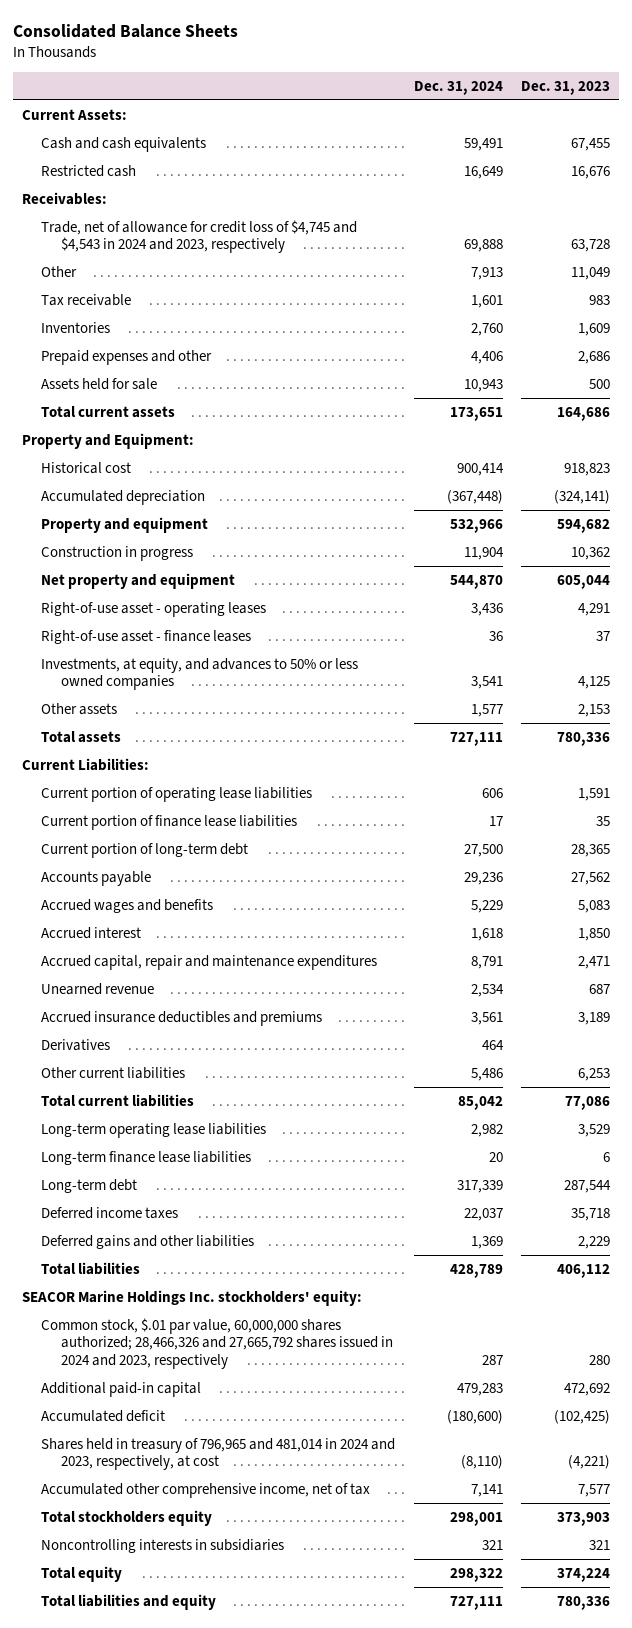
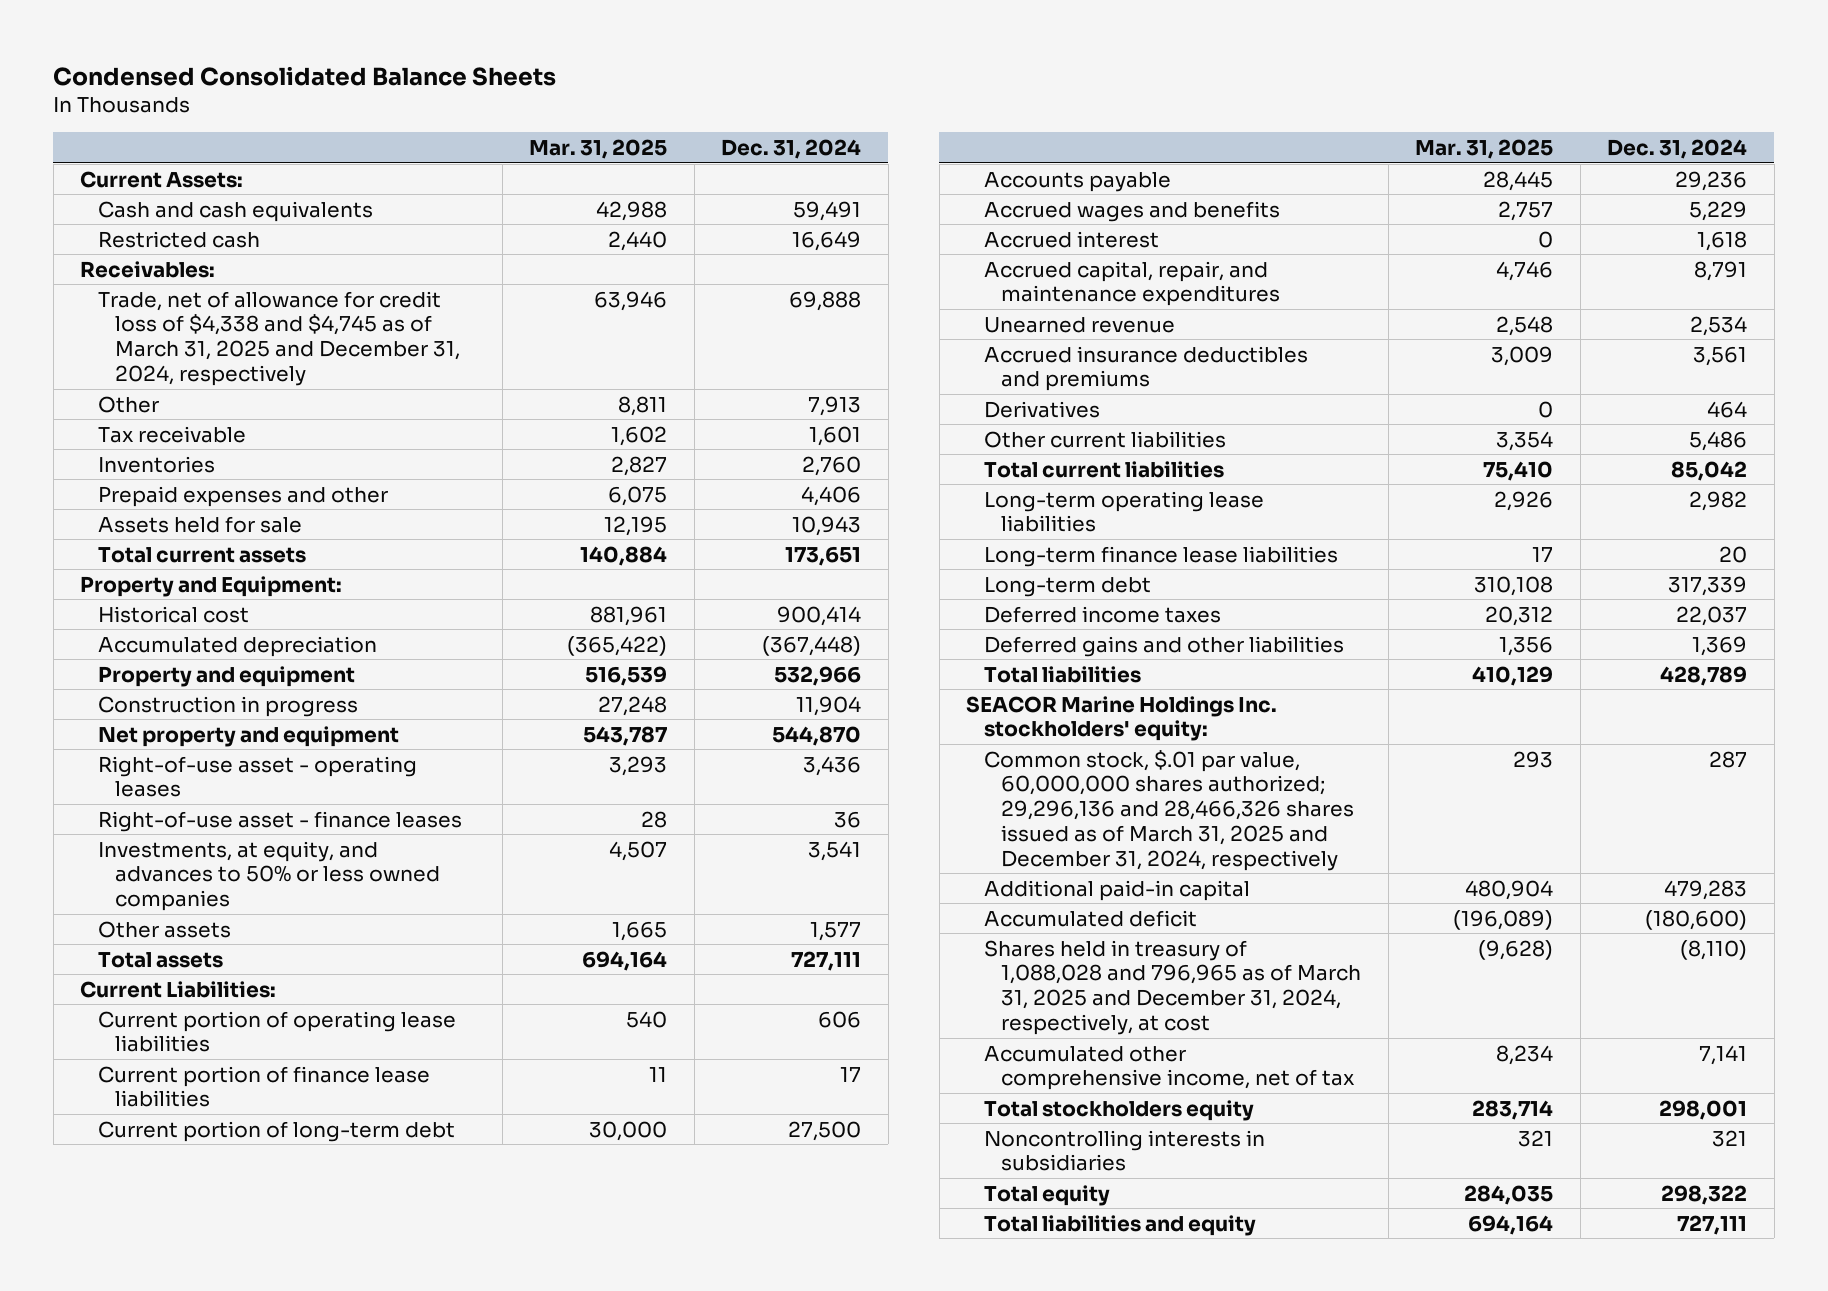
- Consolidated Balance Sheets
+ Condensed Consolidated Balance Sheets
- | Dec. 31, 2024 | Dec. 31, 2023
+ | Mar. 31, 2025 | Dec. 31, 2024
- Trade, net of allowance for credit loss of $4,745 and $4,543 in 2024 and 2023, respectively | 69,888 | 63,728
+ Trade, net of allowance for credit loss of $4,338 and $4,745 as of March 31, 2025 and December 31, 2024, respectively | 63,946 | 69,888
- Accrued capital, repair and maintenance expenditures | 8,791 | 2,471
+ Accrued capital, repair, and maintenance expenditures | 4,746 | 8,791
- Common stock, $.01 par value, 60,000,000 shares authorized; 28,466,326 and 27,665,792 shares issued in 2024 and 2023, respectively | 287 | 280
+ Common stock, $.01 par value, 60,000,000 shares authorized; 29,296,136 and 28,466,326 shares issued as of March 31, 2025 and December 31, 2024, respectively | 293 | 287
- Shares held in treasury of 796,965 and 481,014 in 2024 and 2023, respectively, at cost | (8,110) | (4,221)
+ Shares held in treasury of 1,088,028 and 796,965 as of March 31, 2025 and December 31, 2024, respectively, at cost | (9,628) | (8,110)

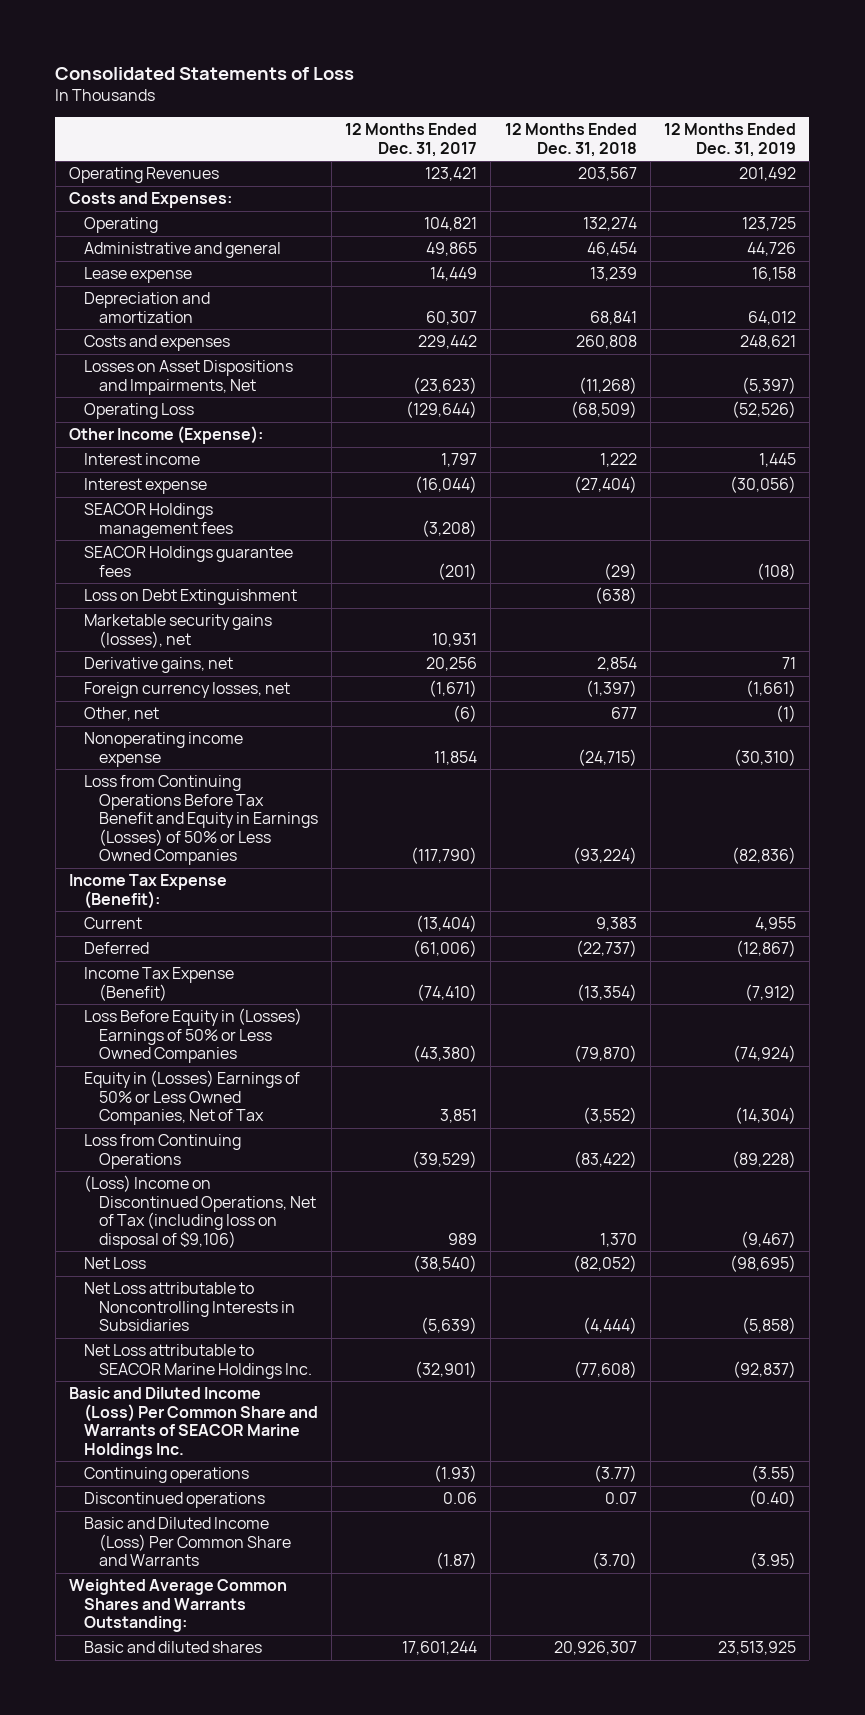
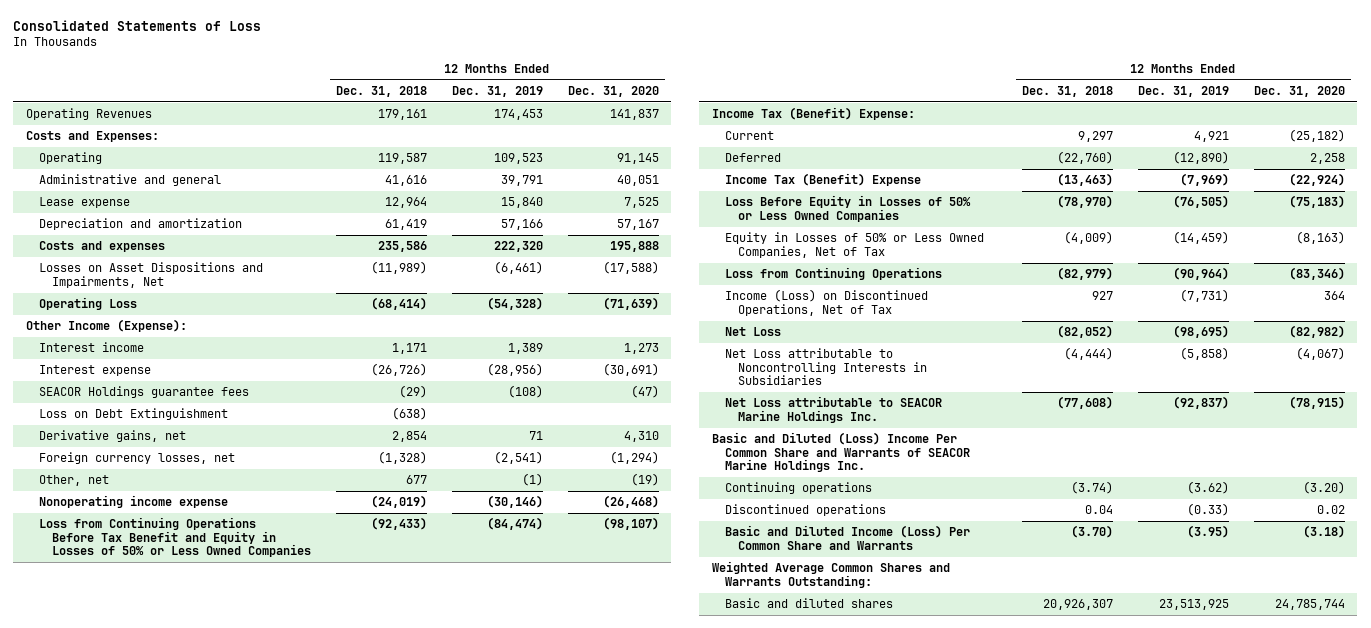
- | 12 Months Ended Dec. 31, 2017 | 12 Months Ended Dec. 31, 2018 | 12 Months Ended Dec. 31, 2019
+ | 12 Months Ended Dec. 31, 2018 | 12 Months Ended Dec. 31, 2019 | 12 Months Ended Dec. 31, 2020
- Operating Revenues | 123,421 | 203,567 | 201,492
+ Operating Revenues | 179,161 | 174,453 | 141,837
- Operating | 104,821 | 132,274 | 123,725
- Administrative and general | 49,865 | 46,454 | 44,726
- Lease expense | 14,449 | 13,239 | 16,158
- Depreciation and amortization | 60,307 | 68,841 | 64,012
- Costs and expenses | 229,442 | 260,808 | 248,621
- Losses on Asset Dispositions and Impairments, Net | (23,623) | (11,268) | (5,397)
- Operating Loss | (129,644) | (68,509) | (52,526)
+ Operating | 119,587 | 109,523 | 91,145
+ Administrative and general | 41,616 | 39,791 | 40,051
+ Lease expense | 12,964 | 15,840 | 7,525
+ Depreciation and amortization | 61,419 | 57,166 | 57,167
+ Costs and expenses | 235,586 | 222,320 | 195,888
+ Losses on Asset Dispositions and Impairments, Net | (11,989) | (6,461) | (17,588)
+ Operating Loss | (68,414) | (54,328) | (71,639)
- Interest income | 1,797 | 1,222 | 1,445
- Interest expense | (16,044) | (27,404) | (30,056)
- SEACOR Holdings management fees | (3,208) | |
+ Interest income | 1,171 | 1,389 | 1,273
+ Interest expense | (26,726) | (28,956) | (30,691)
- Marketable security gains (losses), net | 10,931 | |
- Foreign currency losses, net | (1,671) | (1,397) | (1,661)
+ Foreign currency losses, net | (1,328) | (2,541) | (1,294)
- Nonoperating income expense | 11,854 | (24,715) | (30,310)
- Loss from Continuing Operations Before Tax Benefit and Equity in Earnings (Losses) of 50% or Less Owned Companies | (117,790) | (93,224) | (82,836)
- Income Tax Expense (Benefit):
- Current | (13,404) | 9,383 | 4,955
- Deferred | (61,006) | (22,737) | (12,867)
- Income Tax Expense (Benefit) | (74,410) | (13,354) | (7,912)
- Loss Before Equity in (Losses) Earnings of 50% or Less Owned Companies | (43,380) | (79,870) | (74,924)
- Equity in (Losses) Earnings of 50% or Less Owned Companies, Net of Tax | 3,851 | (3,552) | (14,304)
- Loss from Continuing Operations | (39,529) | (83,422) | (89,228)
- (Loss) Income on Discontinued Operations, Net of Tax (including loss on disposal of $9,106) | 989 | 1,370 | (9,467)
+ Nonoperating income expense | (24,019) | (30,146) | (26,468)
+ Loss from Continuing Operations Before Tax Benefit and Equity in Losses of 50% or Less Owned Companies | (92,433) | (84,474) | (98,107)
+ Income Tax (Benefit) Expense:
+ Current | 9,297 | 4,921 | (25,182)
+ Deferred | (22,760) | (12,890) | 2,258
+ Income Tax (Benefit) Expense | (13,463) | (7,969) | (22,924)
+ Loss Before Equity in Losses of 50% or Less Owned Companies | (78,970) | (76,505) | (75,183)
+ Equity in Losses of 50% or Less Owned Companies, Net of Tax | (4,009) | (14,459) | (8,163)
+ Loss from Continuing Operations | (82,979) | (90,964) | (83,346)
+ Income (Loss) on Discontinued Operations, Net of Tax | 927 | (7,731) | 364
- Basic and Diluted Income (Loss) Per Common Share and Warrants of SEACOR Marine Holdings Inc.
- Continuing operations | (1.93) | (3.77) | (3.55)
- Discontinued operations | 0.06 | 0.07 | (0.40)
+ Basic and Diluted (Loss) Income Per Common Share and Warrants of SEACOR Marine Holdings Inc.
+ Continuing operations | (3.74) | (3.62) | (3.20)
+ Discontinued operations | 0.04 | (0.33) | 0.02

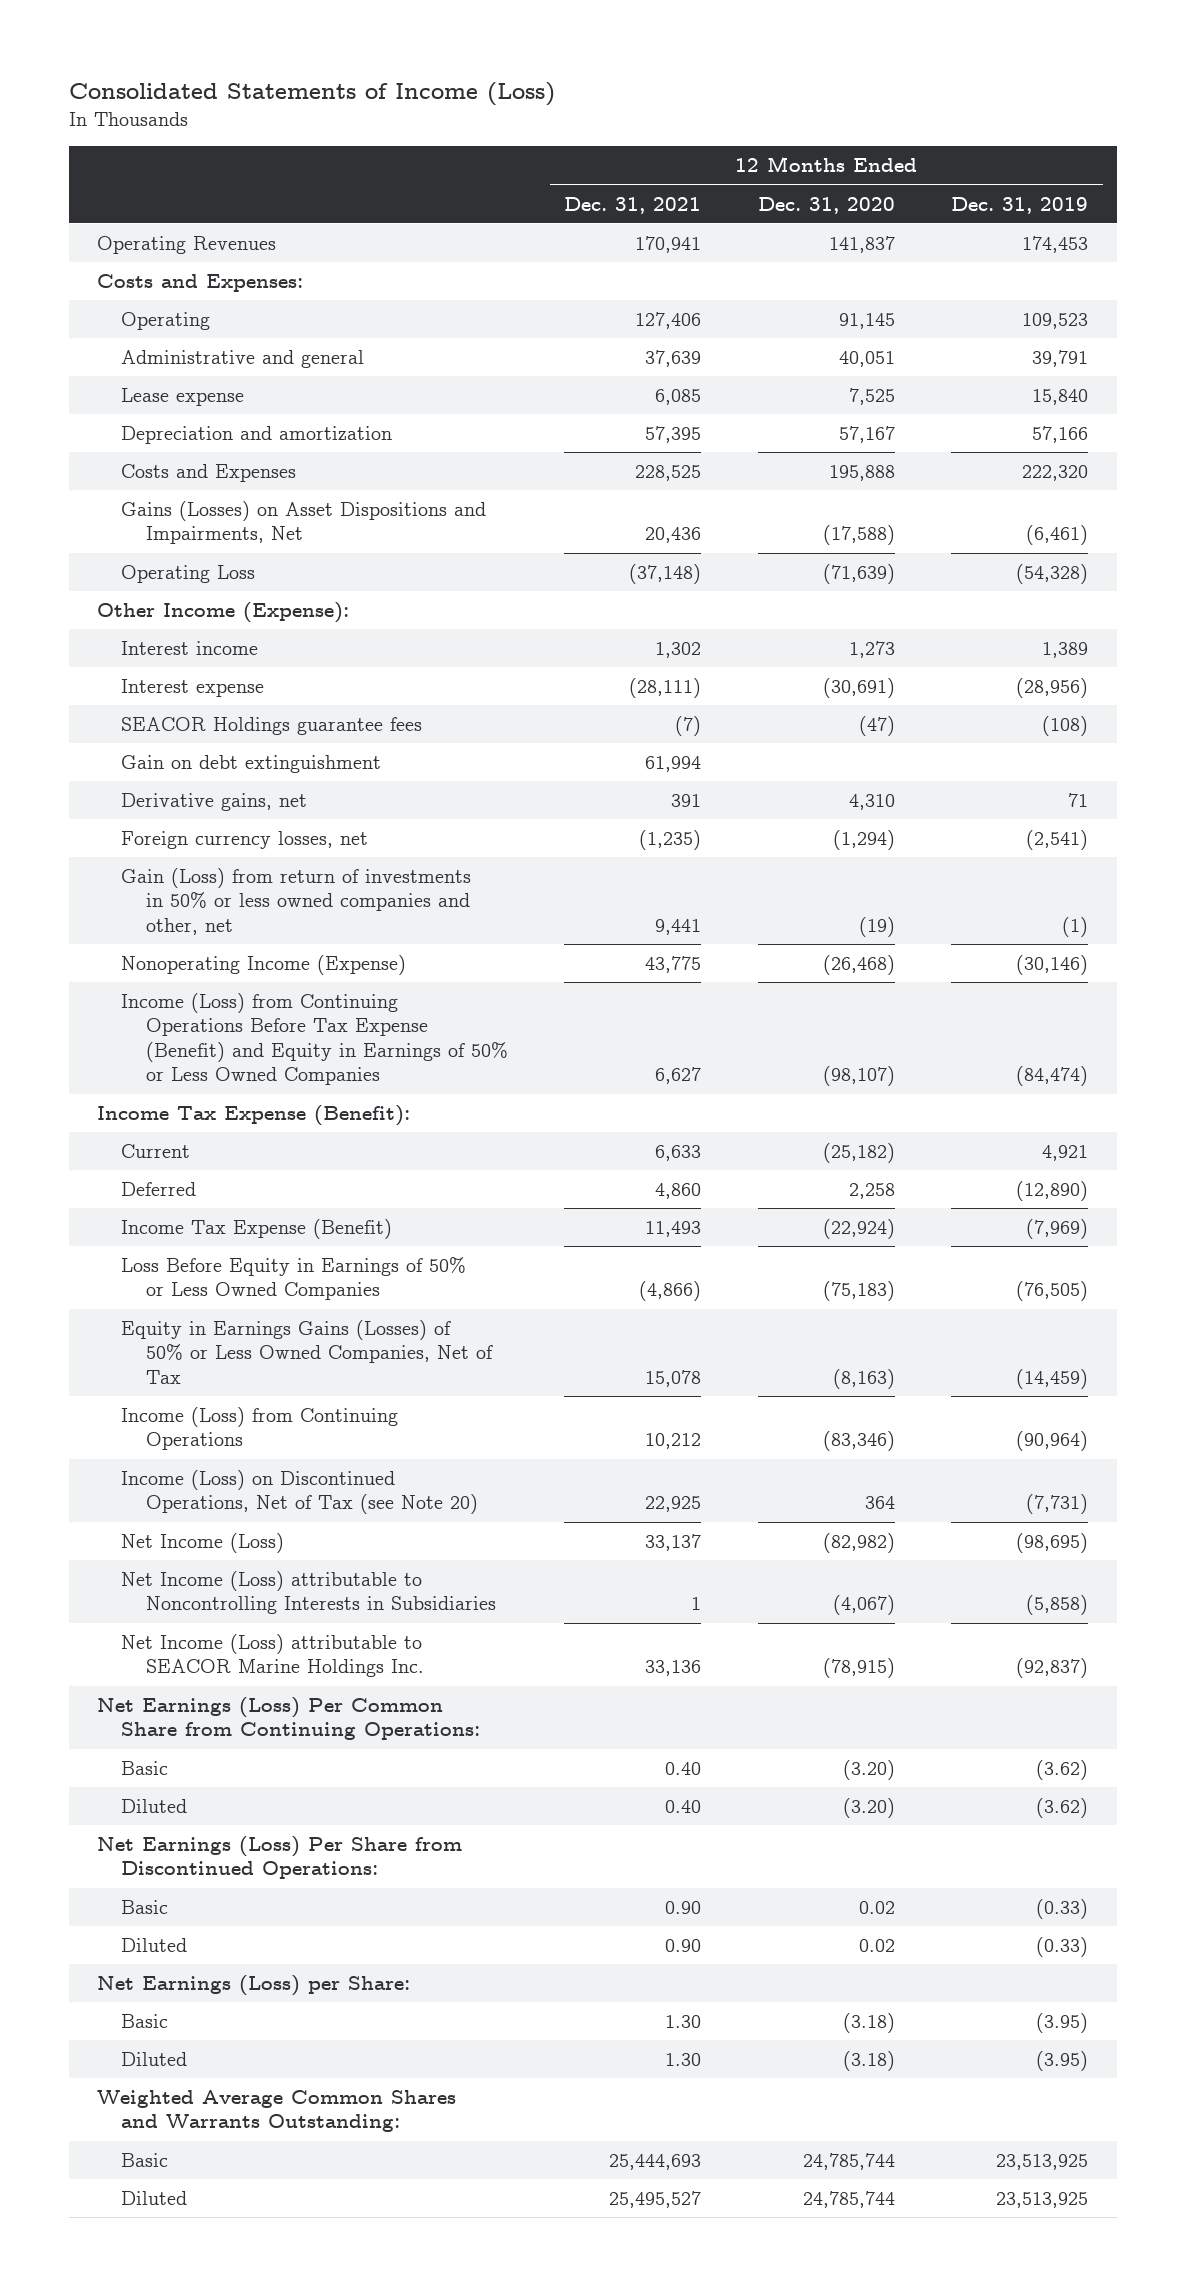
- Consolidated Statements of Loss
+ Consolidated Statements of Income (Loss)
- | 12 Months Ended Dec. 31, 2018 | 12 Months Ended Dec. 31, 2019 | 12 Months Ended Dec. 31, 2020
+ | 12 Months Ended Dec. 31, 2021 | 12 Months Ended Dec. 31, 2020 | 12 Months Ended Dec. 31, 2019
- Costs and expenses | 235,586 | 222,320 | 195,888
- Losses on Asset Dispositions and Impairments, Net | (11,989) | (6,461) | (17,588)
+ Costs and Expenses | 228,525 | 195,888 | 222,320
+ Gains (Losses) on Asset Dispositions and Impairments, Net | 20,436 | (17,588) | (6,461)
- Loss on Debt Extinguishment | (638) | |
+ Gain on debt extinguishment | 61,994 | |
- Other, net | 677 | (1) | (19)
- Nonoperating income expense | (24,019) | (30,146) | (26,468)
- Loss from Continuing Operations Before Tax Benefit and Equity in Losses of 50% or Less Owned Companies | (92,433) | (84,474) | (98,107)
- Income Tax (Benefit) Expense:
+ Gain (Loss) from return of investments in 50% or less owned companies and other, net | 9,441 | (19) | (1)
+ Nonoperating Income (Expense) | 43,775 | (26,468) | (30,146)
+ Income (Loss) from Continuing Operations Before Tax Expense (Benefit) and Equity in Earnings of 50% or Less Owned Companies | 6,627 | (98,107) | (84,474)
+ Income Tax Expense (Benefit):
- Income Tax (Benefit) Expense | (13,463) | (7,969) | (22,924)
- Loss Before Equity in Losses of 50% or Less Owned Companies | (78,970) | (76,505) | (75,183)
- Equity in Losses of 50% or Less Owned Companies, Net of Tax | (4,009) | (14,459) | (8,163)
- Loss from Continuing Operations | (82,979) | (90,964) | (83,346)
- Income (Loss) on Discontinued Operations, Net of Tax | 927 | (7,731) | 364
- Net Loss | (82,052) | (98,695) | (82,982)
- Net Loss attributable to Noncontrolling Interests in Subsidiaries | (4,444) | (5,858) | (4,067)
- Net Loss attributable to SEACOR Marine Holdings Inc. | (77,608) | (92,837) | (78,915)
- Basic and Diluted (Loss) Income Per Common Share and Warrants of SEACOR Marine Holdings Inc.
- Continuing operations | (3.74) | (3.62) | (3.20)
- Discontinued operations | 0.04 | (0.33) | 0.02
- Basic and Diluted Income (Loss) Per Common Share and Warrants | (3.70) | (3.95) | (3.18)
+ Income Tax Expense (Benefit) | 11,493 | (22,924) | (7,969)
+ Loss Before Equity in Earnings of 50% or Less Owned Companies | (4,866) | (75,183) | (76,505)
+ Equity in Earnings Gains (Losses) of 50% or Less Owned Companies, Net of Tax | 15,078 | (8,163) | (14,459)
+ Income (Loss) from Continuing Operations | 10,212 | (83,346) | (90,964)
+ Income (Loss) on Discontinued Operations, Net of Tax (see Note 20) | 22,925 | 364 | (7,731)
+ Net Income (Loss) | 33,137 | (82,982) | (98,695)
+ Net Income (Loss) attributable to Noncontrolling Interests in Subsidiaries | 1 | (4,067) | (5,858)
+ Net Income (Loss) attributable to SEACOR Marine Holdings Inc. | 33,136 | (78,915) | (92,837)
+ Net Earnings (Loss) Per Common Share from Continuing Operations:
+ Basic | 0.40 | (3.20) | (3.62)
+ Diluted | 0.40 | (3.20) | (3.62)
+ Net Earnings (Loss) Per Share from Discontinued Operations:
+ Basic | 0.90 | 0.02 | (0.33)
+ Diluted | 0.90 | 0.02 | (0.33)
+ Net Earnings (Loss) per Share:
+ Basic | 1.30 | (3.18) | (3.95)
+ Diluted | 1.30 | (3.18) | (3.95)
- Basic and diluted shares | 20,926,307 | 23,513,925 | 24,785,744
+ Basic | 25,444,693 | 24,785,744 | 23,513,925
+ Diluted | 25,495,527 | 24,785,744 | 23,513,925

